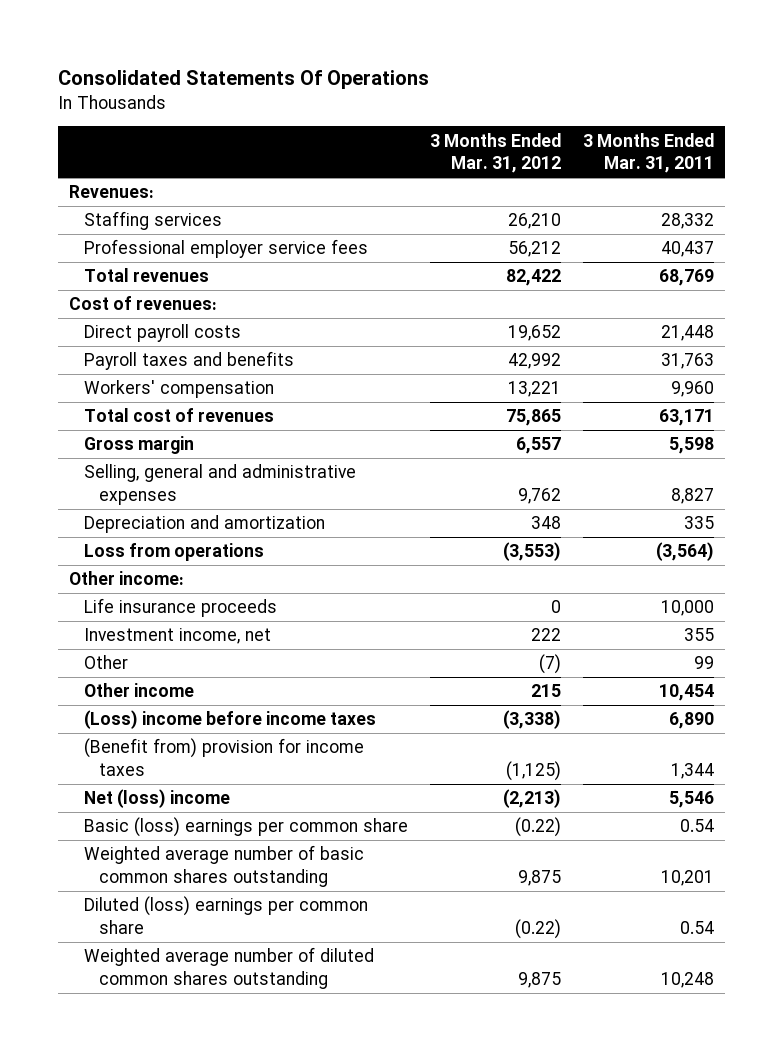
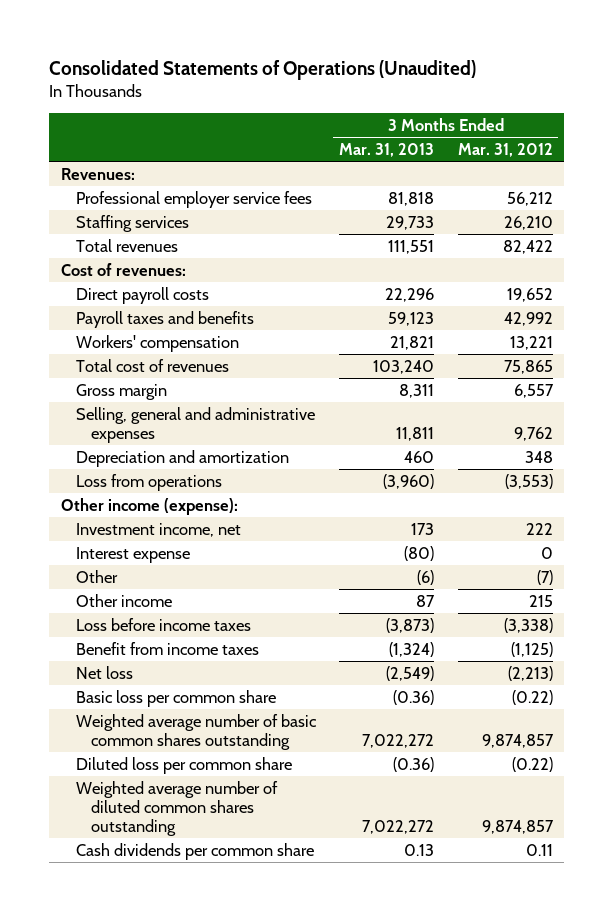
- Consolidated Statements Of Operations
+ Consolidated Statements of Operations (Unaudited)
- | 3 Months Ended Mar. 31, 2012 | 3 Months Ended Mar. 31, 2011
+ | 3 Months Ended Mar. 31, 2013 | 3 Months Ended Mar. 31, 2012
moved down: Staffing services | 29,733 | 26,210
- Other income:
- Life insurance proceeds | 0 | 10,000
+ Other income (expense):
+ Interest expense | (80) | 0
- (Loss) income before income taxes | (3,338) | 6,890
- (Benefit from) provision for income taxes | (1,125) | 1,344
- Net (loss) income | (2,213) | 5,546
- Basic (loss) earnings per common share | (0.22) | 0.54
- Weighted average number of basic common shares outstanding | 9,875 | 10,201
- Diluted (loss) earnings per common share | (0.22) | 0.54
- Weighted average number of diluted common shares outstanding | 9,875 | 10,248
+ Loss before income taxes | (3,873) | (3,338)
+ Benefit from income taxes | (1,324) | (1,125)
+ Net loss | (2,549) | (2,213)
+ Basic loss per common share | (0.36) | (0.22)
+ Weighted average number of basic common shares outstanding | 7,022,272 | 9,874,857
+ Diluted loss per common share | (0.36) | (0.22)
+ Weighted average number of diluted common shares outstanding | 7,022,272 | 9,874,857
+ Cash dividends per common share | 0.13 | 0.11

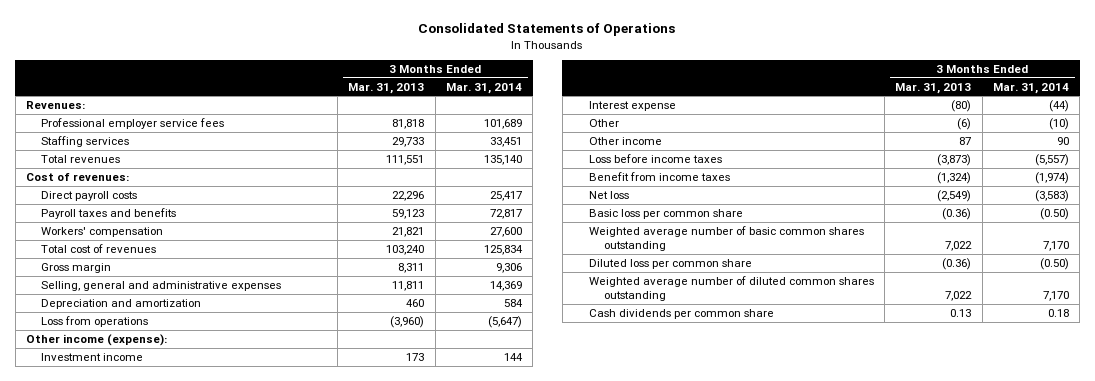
- Consolidated Statements of Operations (Unaudited)
+ Consolidated Statements of Operations
- | 3 Months Ended Mar. 31, 2013 | 3 Months Ended Mar. 31, 2012
+ | 3 Months Ended Mar. 31, 2013 | 3 Months Ended Mar. 31, 2014
- Investment income, net | 173 | 222
+ Investment income | 173 | 144
- Weighted average number of basic common shares outstanding | 7,022,272 | 9,874,857
+ Weighted average number of basic common shares outstanding | 7,022 | 7,170
- Weighted average number of diluted common shares outstanding | 7,022,272 | 9,874,857
+ Weighted average number of diluted common shares outstanding | 7,022 | 7,170

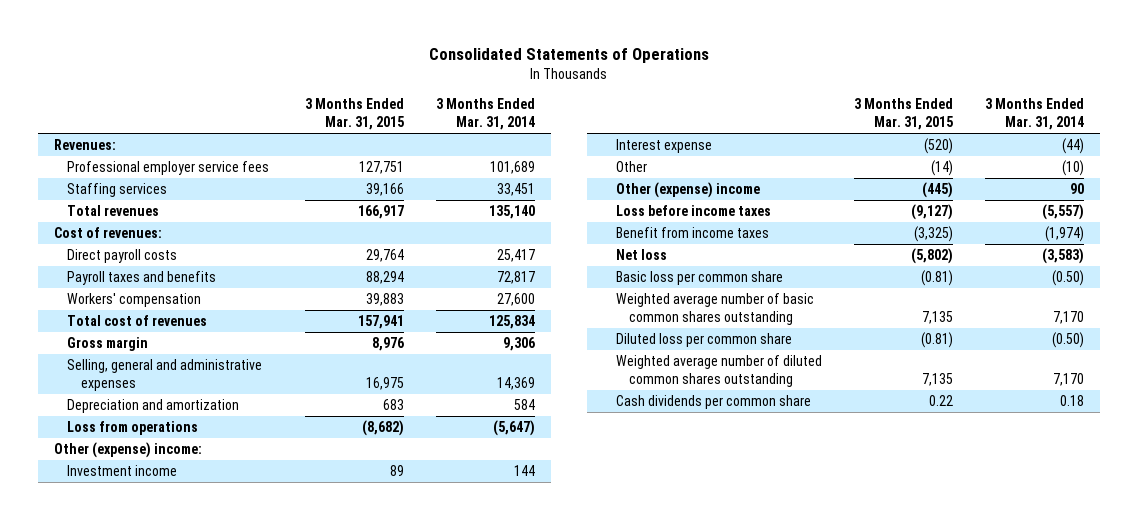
- | 3 Months Ended Mar. 31, 2013 | 3 Months Ended Mar. 31, 2014
+ | 3 Months Ended Mar. 31, 2015 | 3 Months Ended Mar. 31, 2014
- Other income (expense):
+ Other (expense) income:
- Other income | 87 | 90
+ Other (expense) income | (445) | 90

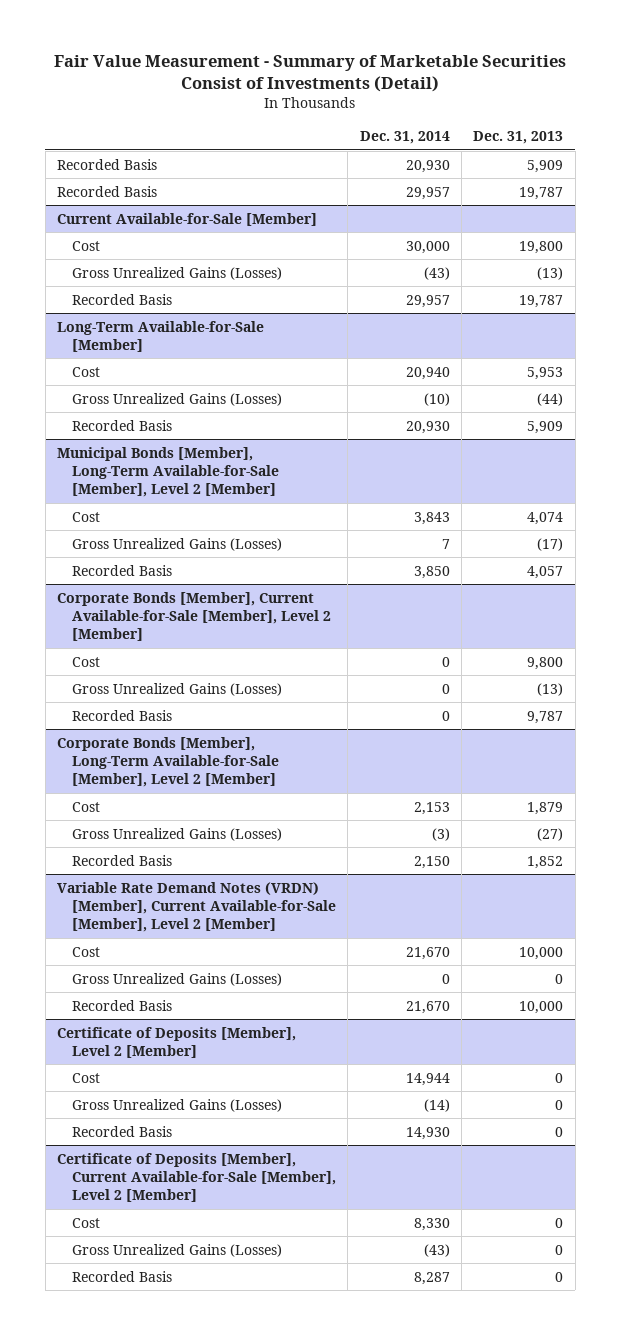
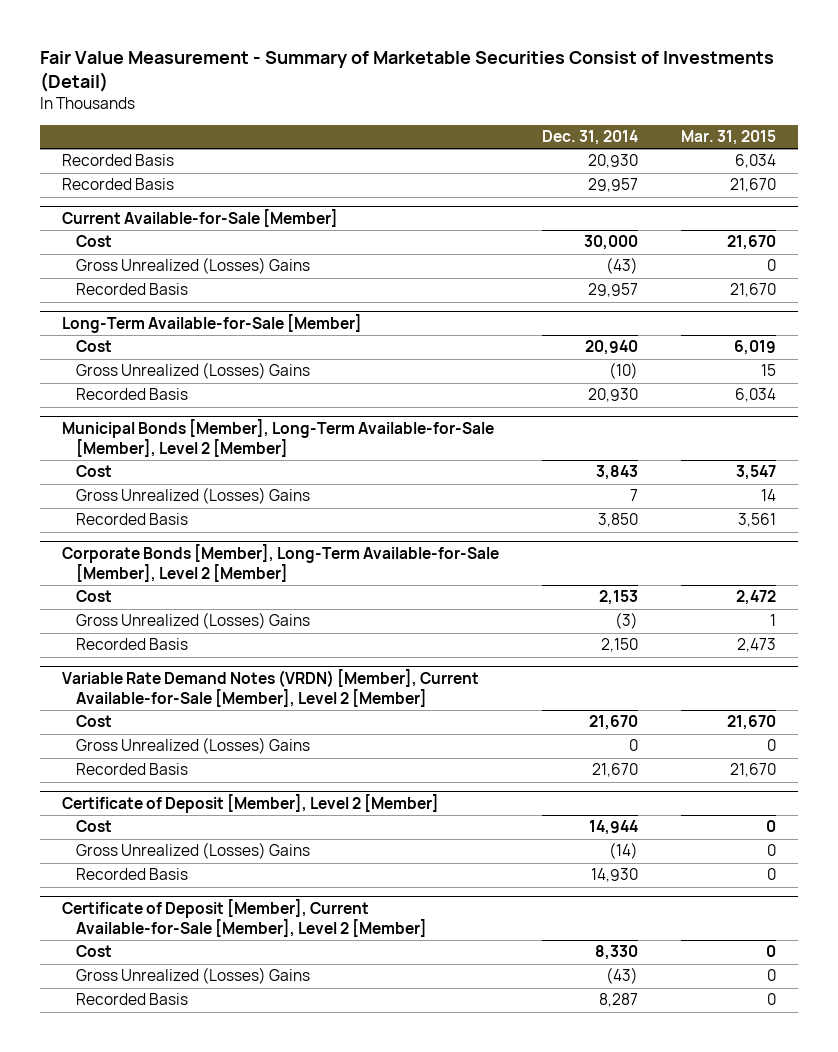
- | Dec. 31, 2014 | Dec. 31, 2013
+ | Dec. 31, 2014 | Mar. 31, 2015
@ Current Available-for-Sale [Member]
- Gross Unrealized Gains (Losses) | (43) | (13)
+ Gross Unrealized (Losses) Gains | (43) | 0
@ Long-Term Available-for-Sale [Member]
- Gross Unrealized Gains (Losses) | (10) | (44)
+ Gross Unrealized (Losses) Gains | (10) | 15
@ Municipal Bonds [Member], Long-Term Available-for-Sale [Member], Level 2 [Member]
- Gross Unrealized Gains (Losses) | 7 | (17)
+ Gross Unrealized (Losses) Gains | 7 | 14
- Corporate Bonds [Member], Current Available-for-Sale [Member], Level 2 [Member]
- Cost | 0 | 9,800
- Gross Unrealized Gains (Losses) | 0 | (13)
- Recorded Basis | 0 | 9,787
@ Corporate Bonds [Member], Long-Term Available-for-Sale [Member], Level 2 [Member]
- Gross Unrealized Gains (Losses) | (3) | (27)
+ Gross Unrealized (Losses) Gains | (3) | 1
@ Variable Rate Demand Notes (VRDN) [Member], Current Available-for-Sale [Member], Level 2 [Member]
- Gross Unrealized Gains (Losses) | 0 | 0
+ Gross Unrealized (Losses) Gains | 0 | 0
- Certificate of Deposits [Member], Level 2 [Member]
+ Certificate of Deposit [Member], Level 2 [Member]
- Gross Unrealized Gains (Losses) | (14) | 0
+ Gross Unrealized (Losses) Gains | (14) | 0
- Certificate of Deposits [Member], Current Available-for-Sale [Member], Level 2 [Member]
+ Certificate of Deposit [Member], Current Available-for-Sale [Member], Level 2 [Member]
- Gross Unrealized Gains (Losses) | (43) | 0
+ Gross Unrealized (Losses) Gains | (43) | 0

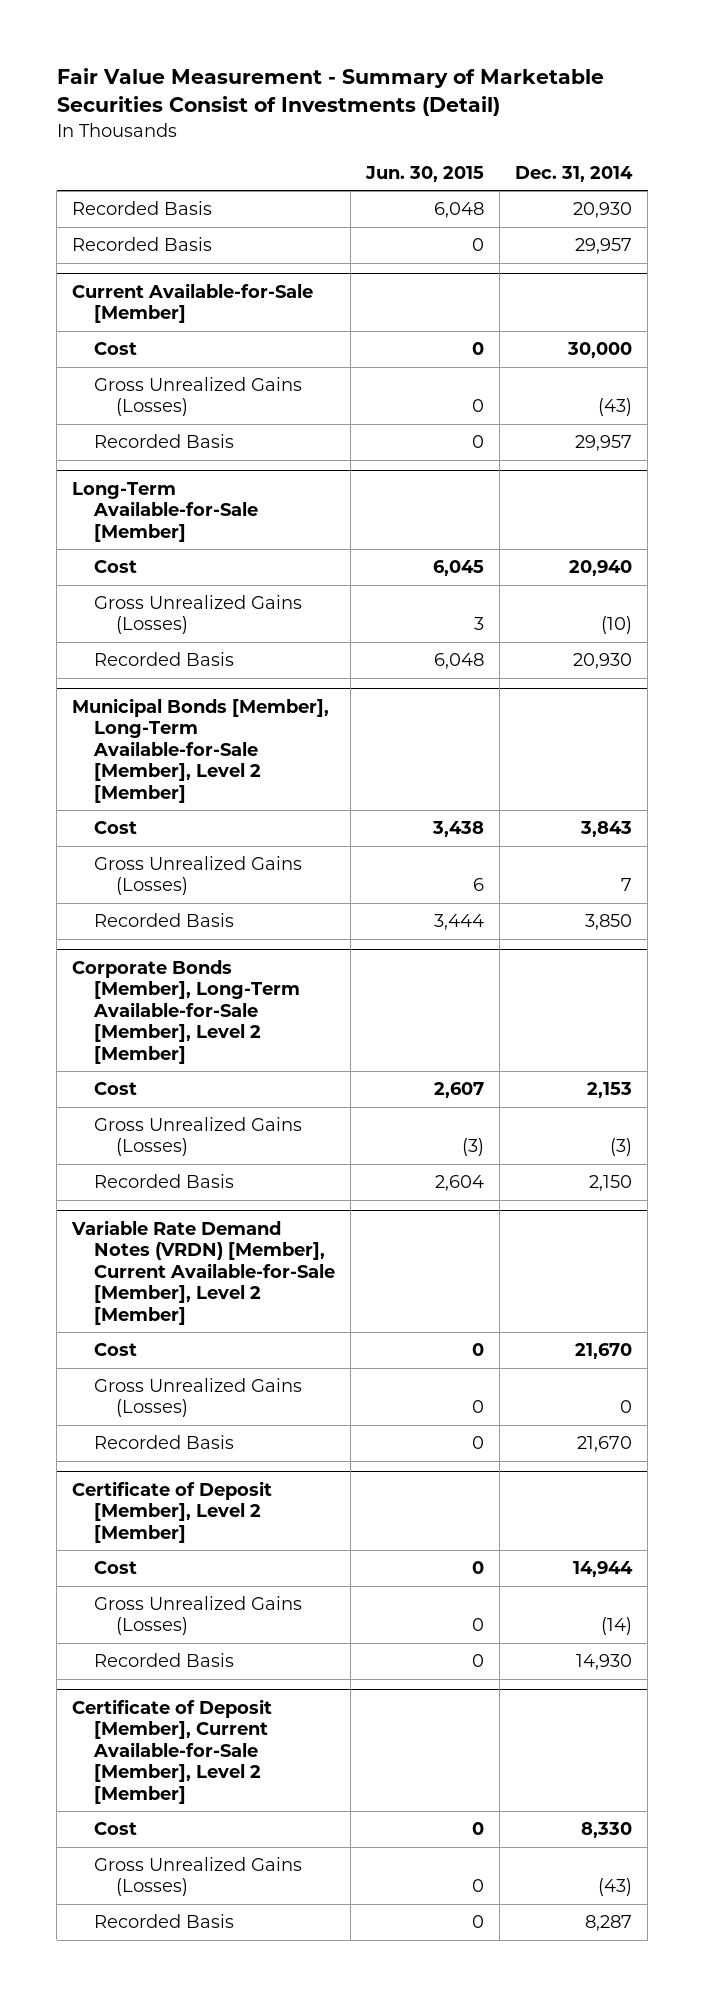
- | Dec. 31, 2014 | Mar. 31, 2015
+ | Jun. 30, 2015 | Dec. 31, 2014
@ Current Available-for-Sale [Member]
- Gross Unrealized (Losses) Gains | (43) | 0
+ Gross Unrealized Gains (Losses) | 0 | (43)
@ Long-Term Available-for-Sale [Member]
- Gross Unrealized (Losses) Gains | (10) | 15
+ Gross Unrealized Gains (Losses) | 3 | (10)
@ Municipal Bonds [Member], Long-Term Available-for-Sale [Member], Level 2 [Member]
- Gross Unrealized (Losses) Gains | 7 | 14
+ Gross Unrealized Gains (Losses) | 6 | 7
@ Corporate Bonds [Member], Long-Term Available-for-Sale [Member], Level 2 [Member]
- Gross Unrealized (Losses) Gains | (3) | 1
+ Gross Unrealized Gains (Losses) | (3) | (3)
@ Variable Rate Demand Notes (VRDN) [Member], Current Available-for-Sale [Member], Level 2 [Member]
- Gross Unrealized (Losses) Gains | 0 | 0
+ Gross Unrealized Gains (Losses) | 0 | 0
@ Certificate of Deposit [Member], Level 2 [Member]
- Gross Unrealized (Losses) Gains | (14) | 0
+ Gross Unrealized Gains (Losses) | 0 | (14)
@ Certificate of Deposit [Member], Current Available-for-Sale [Member], Level 2 [Member]
- Gross Unrealized (Losses) Gains | (43) | 0
+ Gross Unrealized Gains (Losses) | 0 | (43)

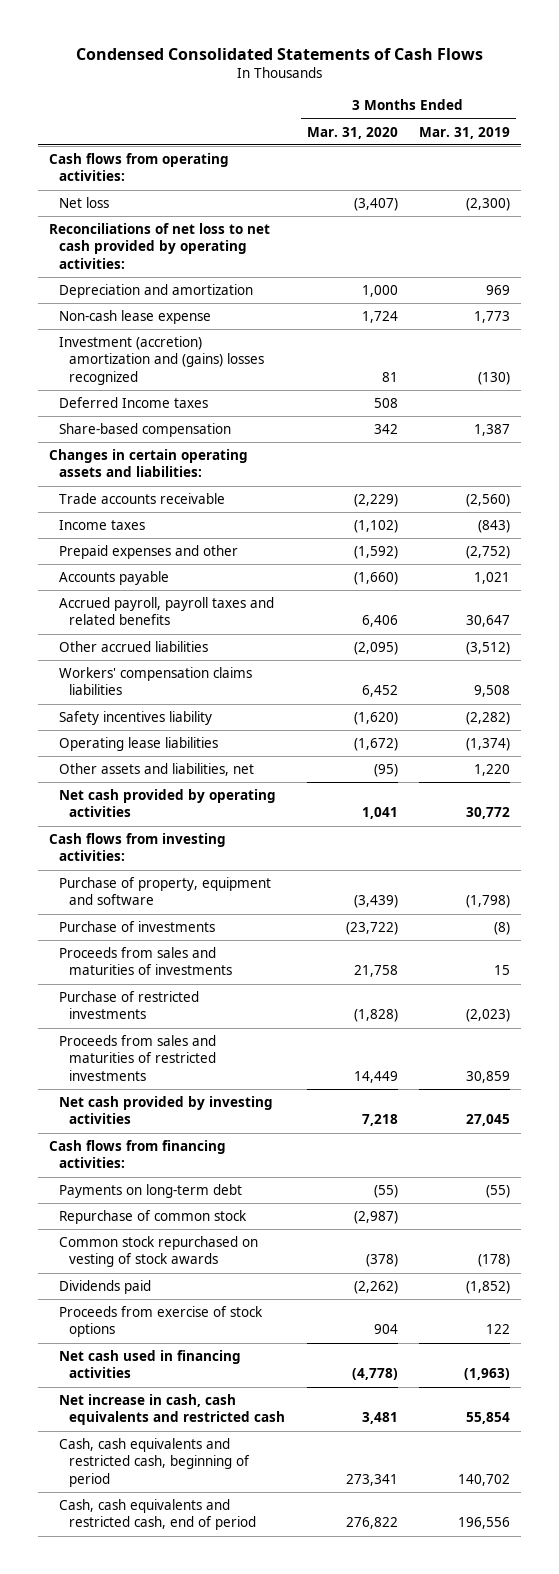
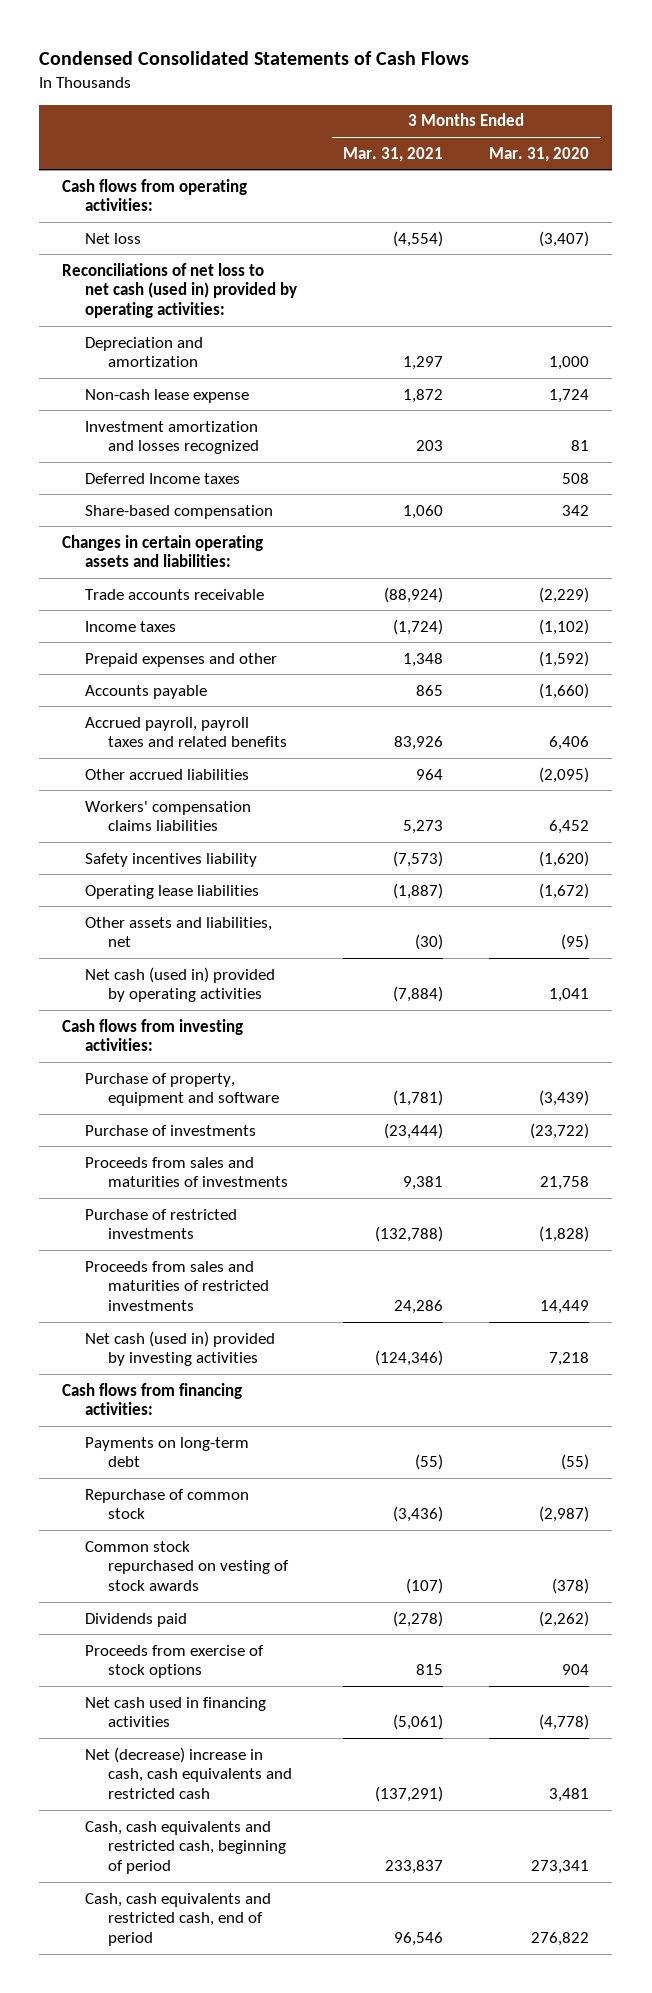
- | 3 Months Ended Mar. 31, 2020 | 3 Months Ended Mar. 31, 2019
+ | 3 Months Ended Mar. 31, 2021 | 3 Months Ended Mar. 31, 2020
- Reconciliations of net loss to net cash provided by operating activities:
+ Reconciliations of net loss to net cash (used in) provided by operating activities:
- Investment (accretion) amortization and (gains) losses recognized | 81 | (130)
+ Investment amortization and losses recognized | 203 | 81
- Net cash provided by operating activities | 1,041 | 30,772
+ Net cash (used in) provided by operating activities | (7,884) | 1,041
- Net cash provided by investing activities | 7,218 | 27,045
+ Net cash (used in) provided by investing activities | (124,346) | 7,218
- Net increase in cash, cash equivalents and restricted cash | 3,481 | 55,854
+ Net (decrease) increase in cash, cash equivalents and restricted cash | (137,291) | 3,481

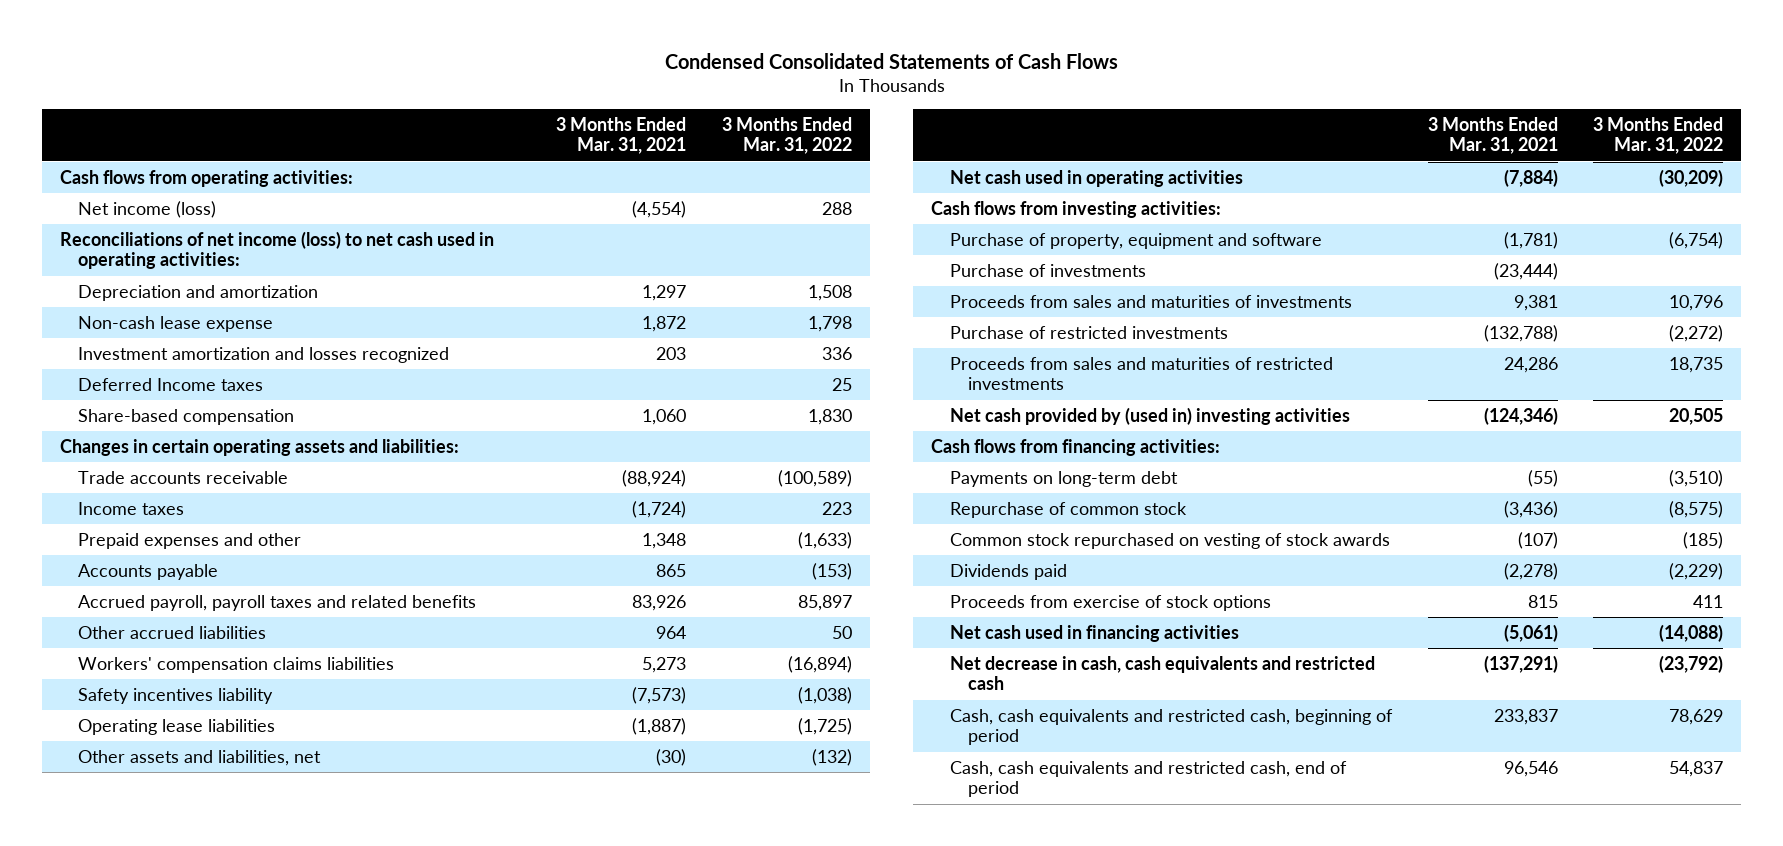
- | 3 Months Ended Mar. 31, 2021 | 3 Months Ended Mar. 31, 2020
+ | 3 Months Ended Mar. 31, 2021 | 3 Months Ended Mar. 31, 2022
- Net loss | (4,554) | (3,407)
- Reconciliations of net loss to net cash (used in) provided by operating activities:
+ Net income (loss) | (4,554) | 288
+ Reconciliations of net income (loss) to net cash used in operating activities:
- Net cash (used in) provided by operating activities | (7,884) | 1,041
+ Net cash used in operating activities | (7,884) | (30,209)
- Net cash (used in) provided by investing activities | (124,346) | 7,218
+ Net cash provided by (used in) investing activities | (124,346) | 20,505
- Net (decrease) increase in cash, cash equivalents and restricted cash | (137,291) | 3,481
+ Net decrease in cash, cash equivalents and restricted cash | (137,291) | (23,792)

